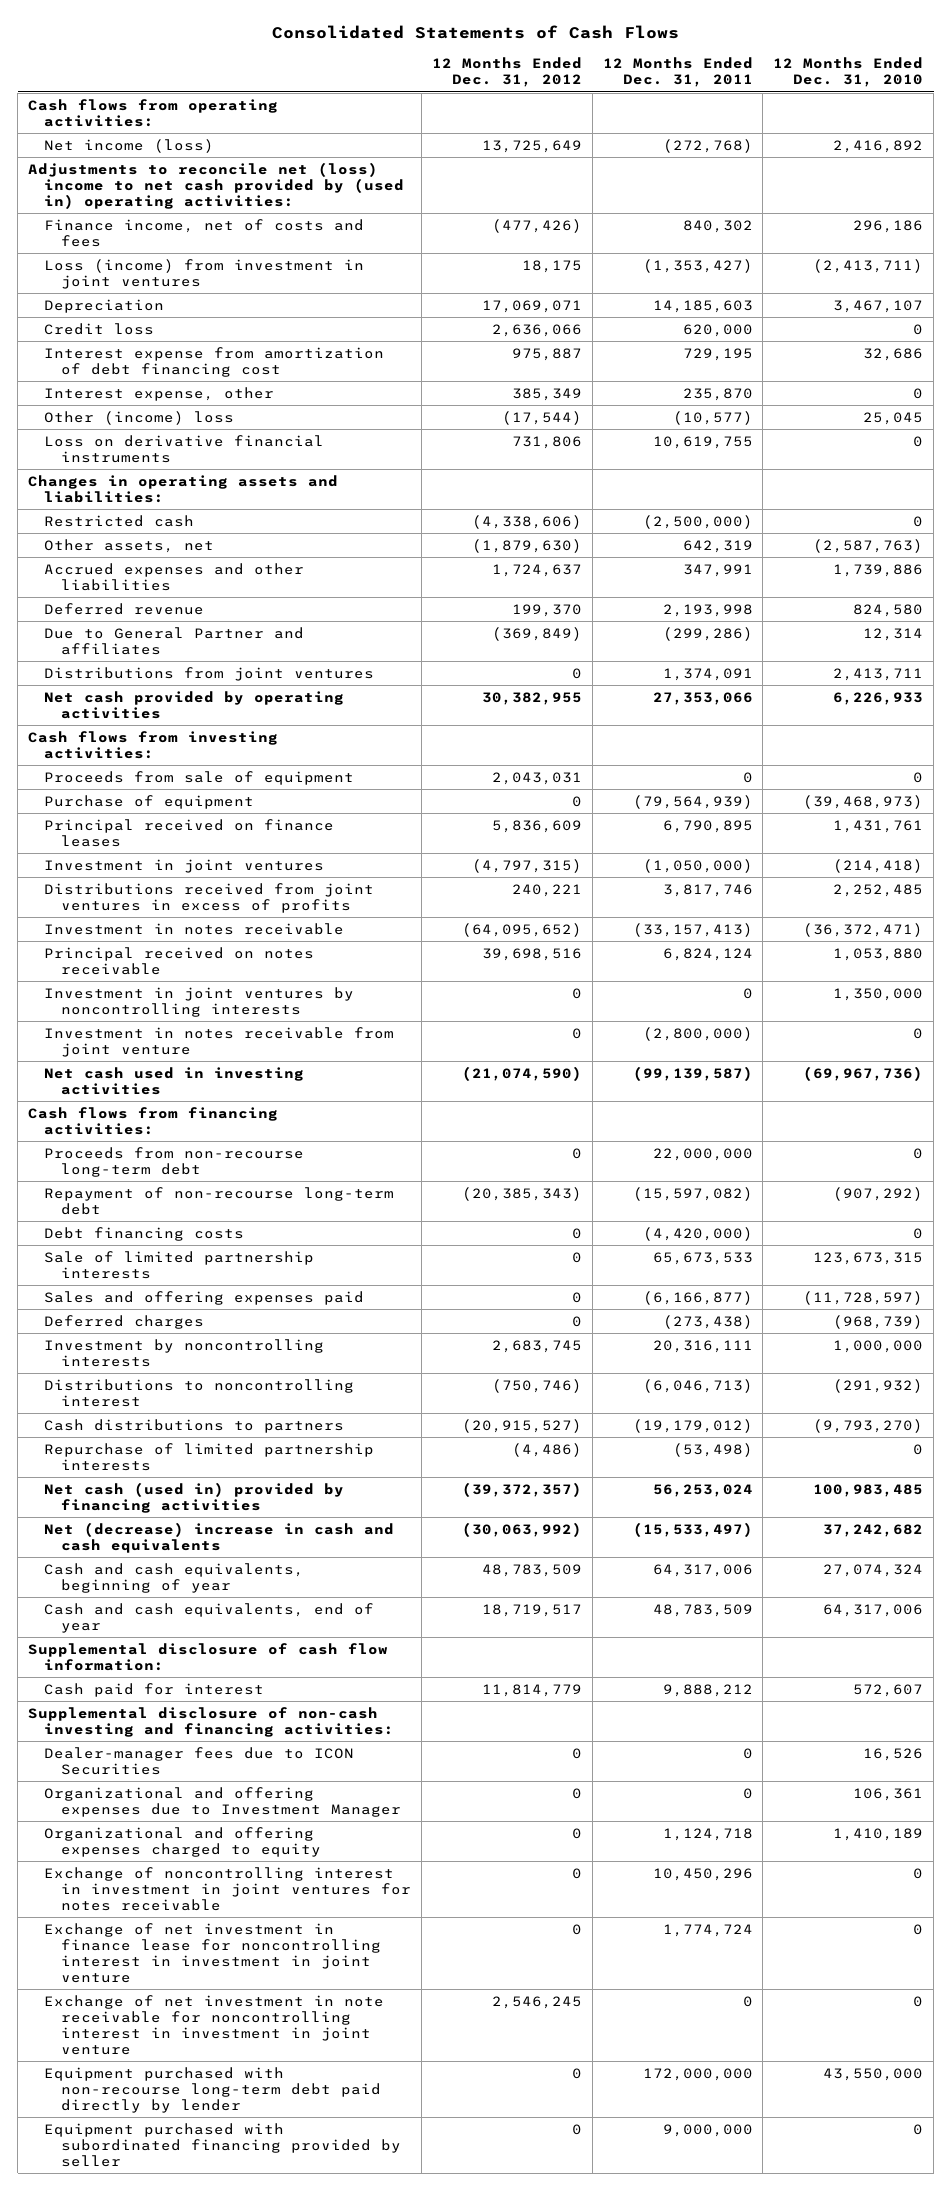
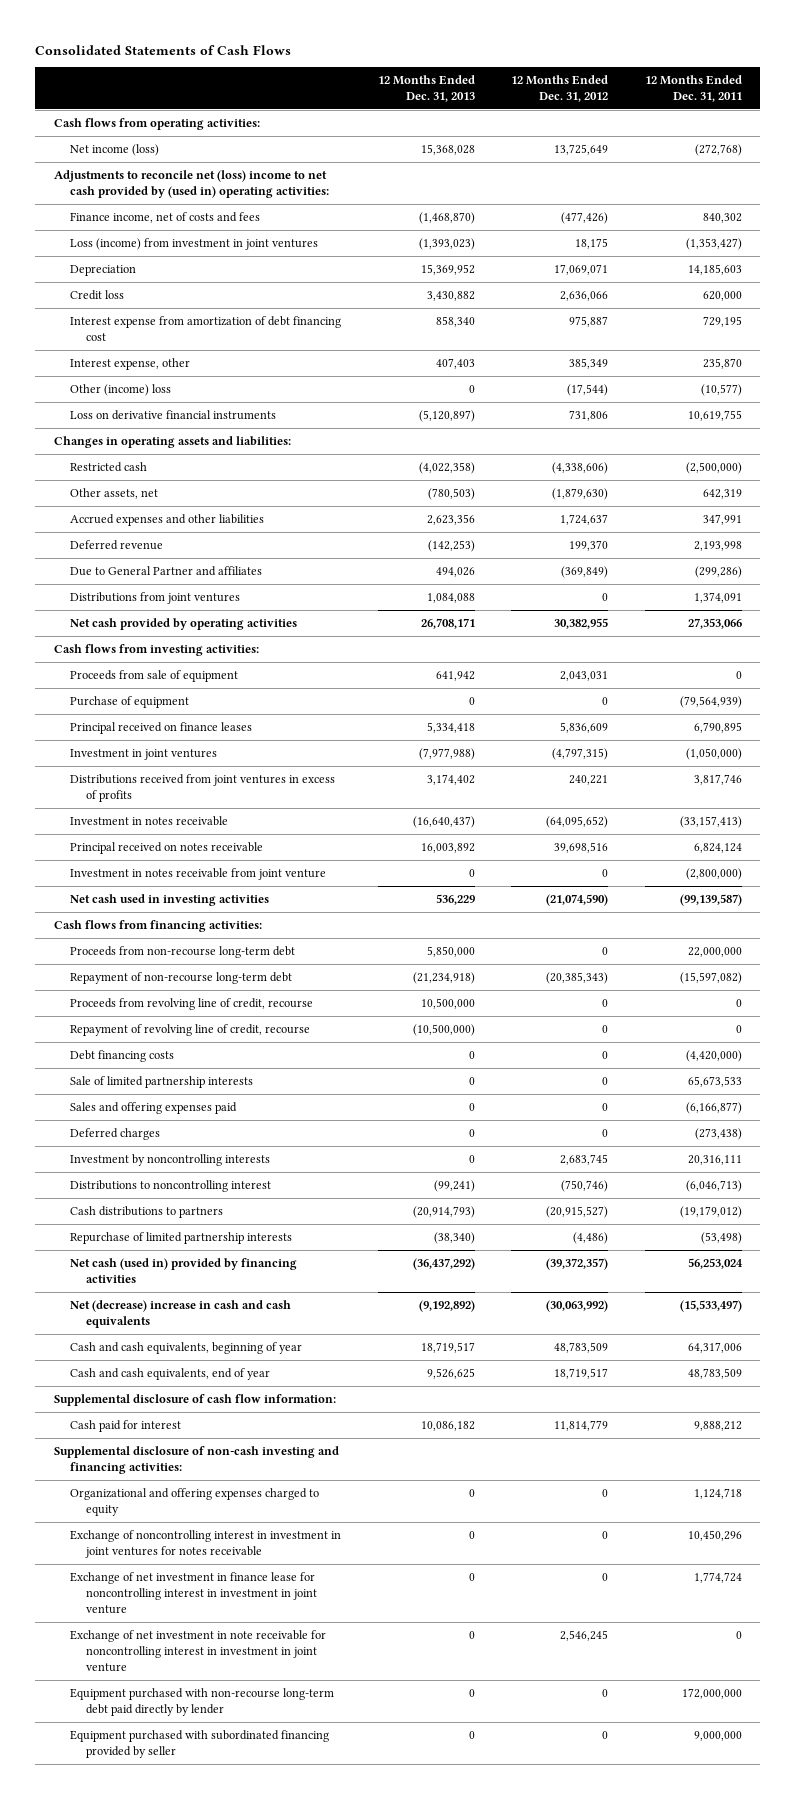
- | 12 Months Ended Dec. 31, 2012 | 12 Months Ended Dec. 31, 2011 | 12 Months Ended Dec. 31, 2010
+ | 12 Months Ended Dec. 31, 2013 | 12 Months Ended Dec. 31, 2012 | 12 Months Ended Dec. 31, 2011
- Investment in joint ventures by noncontrolling interests | 0 | 0 | 1,350,000
+ Proceeds from revolving line of credit, recourse | 10,500,000 | 0 | 0
+ Repayment of revolving line of credit, recourse | (10,500,000) | 0 | 0
- Dealer-manager fees due to ICON Securities | 0 | 0 | 16,526
- Organizational and offering expenses due to Investment Manager | 0 | 0 | 106,361

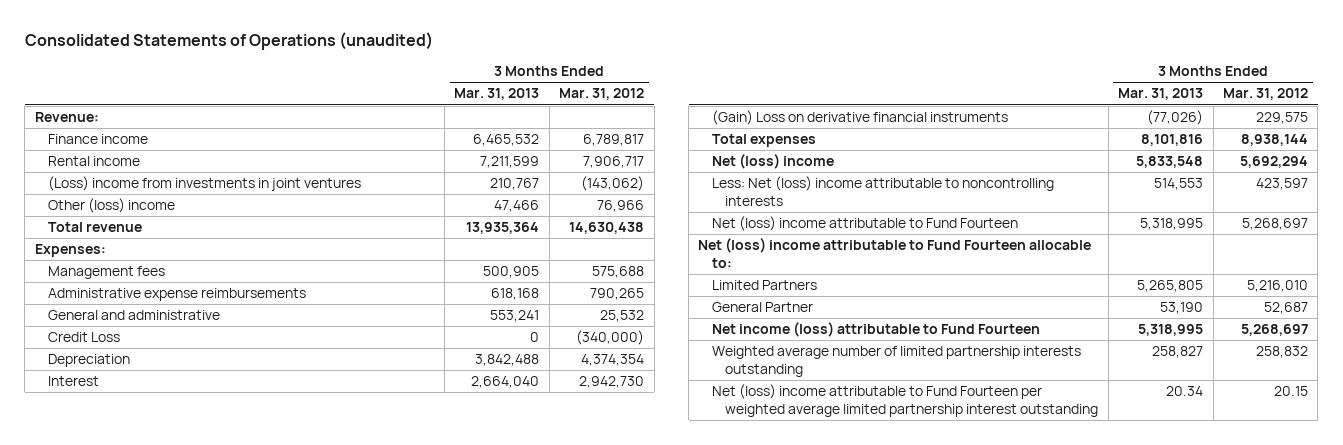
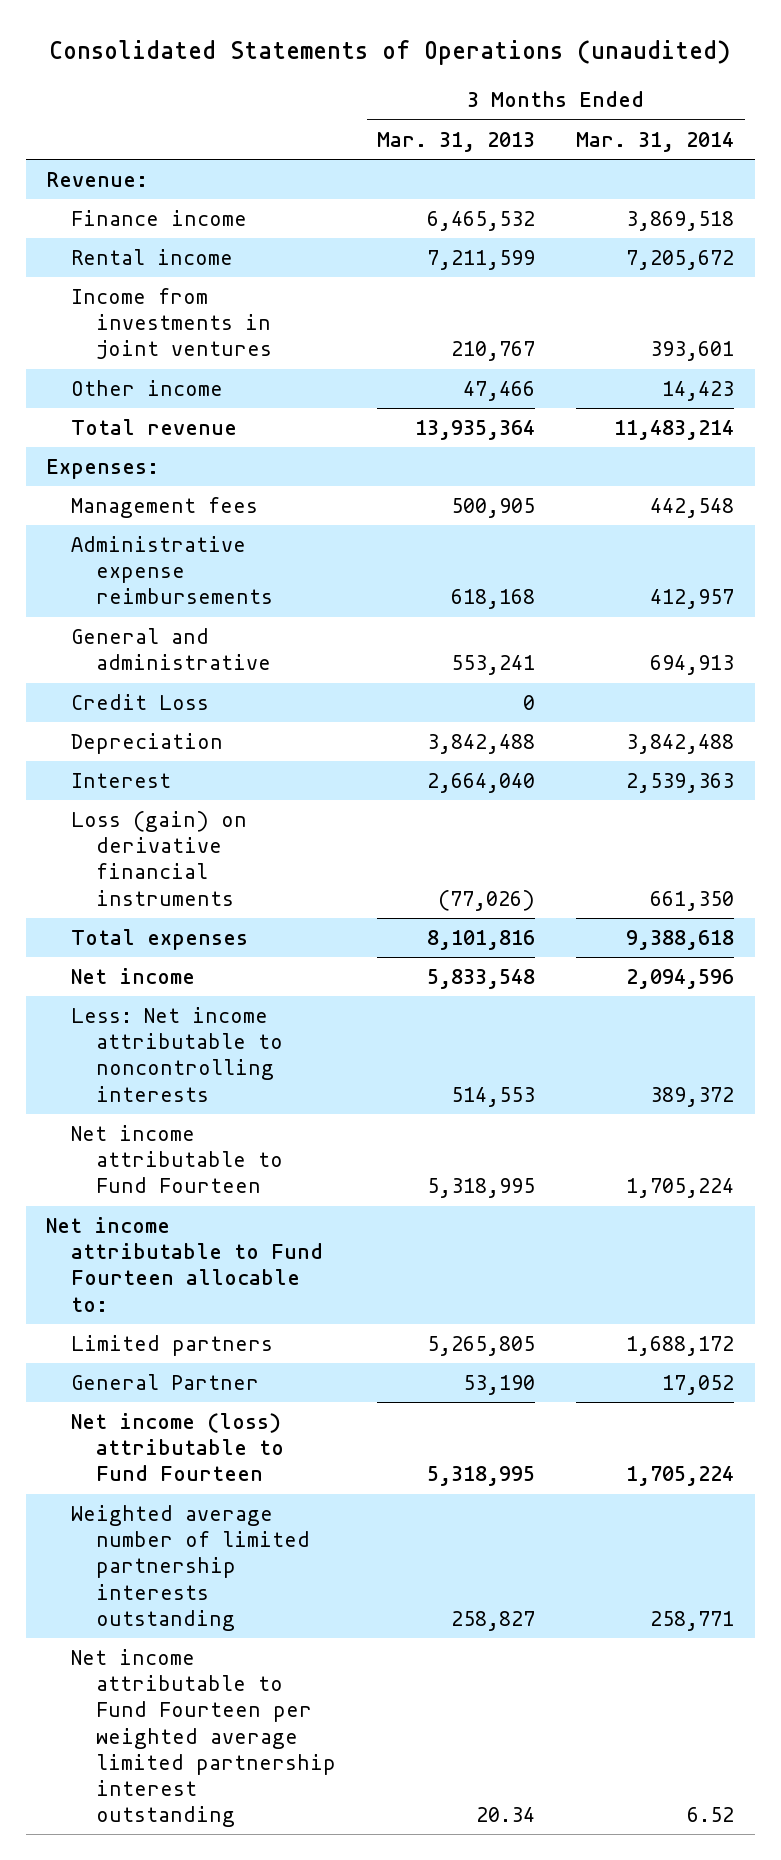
- | 3 Months Ended Mar. 31, 2013 | 3 Months Ended Mar. 31, 2012
+ | 3 Months Ended Mar. 31, 2013 | 3 Months Ended Mar. 31, 2014
- (Loss) income from investments in joint ventures | 210,767 | (143,062)
- Other (loss) income | 47,466 | 76,966
+ Income from investments in joint ventures | 210,767 | 393,601
+ Other income | 47,466 | 14,423
- (Gain) Loss on derivative financial instruments | (77,026) | 229,575
+ Loss (gain) on derivative financial instruments | (77,026) | 661,350
- Net (loss) income | 5,833,548 | 5,692,294
- Less: Net (loss) income attributable to noncontrolling interests | 514,553 | 423,597
- Net (loss) income attributable to Fund Fourteen | 5,318,995 | 5,268,697
- Net (loss) income attributable to Fund Fourteen allocable to:
- Limited Partners | 5,265,805 | 5,216,010
+ Net income | 5,833,548 | 2,094,596
+ Less: Net income attributable to noncontrolling interests | 514,553 | 389,372
+ Net income attributable to Fund Fourteen | 5,318,995 | 1,705,224
+ Net income attributable to Fund Fourteen allocable to:
+ Limited partners | 5,265,805 | 1,688,172
- Net (loss) income attributable to Fund Fourteen per weighted average limited partnership interest outstanding | 20.34 | 20.15
+ Net income attributable to Fund Fourteen per weighted average limited partnership interest outstanding | 20.34 | 6.52

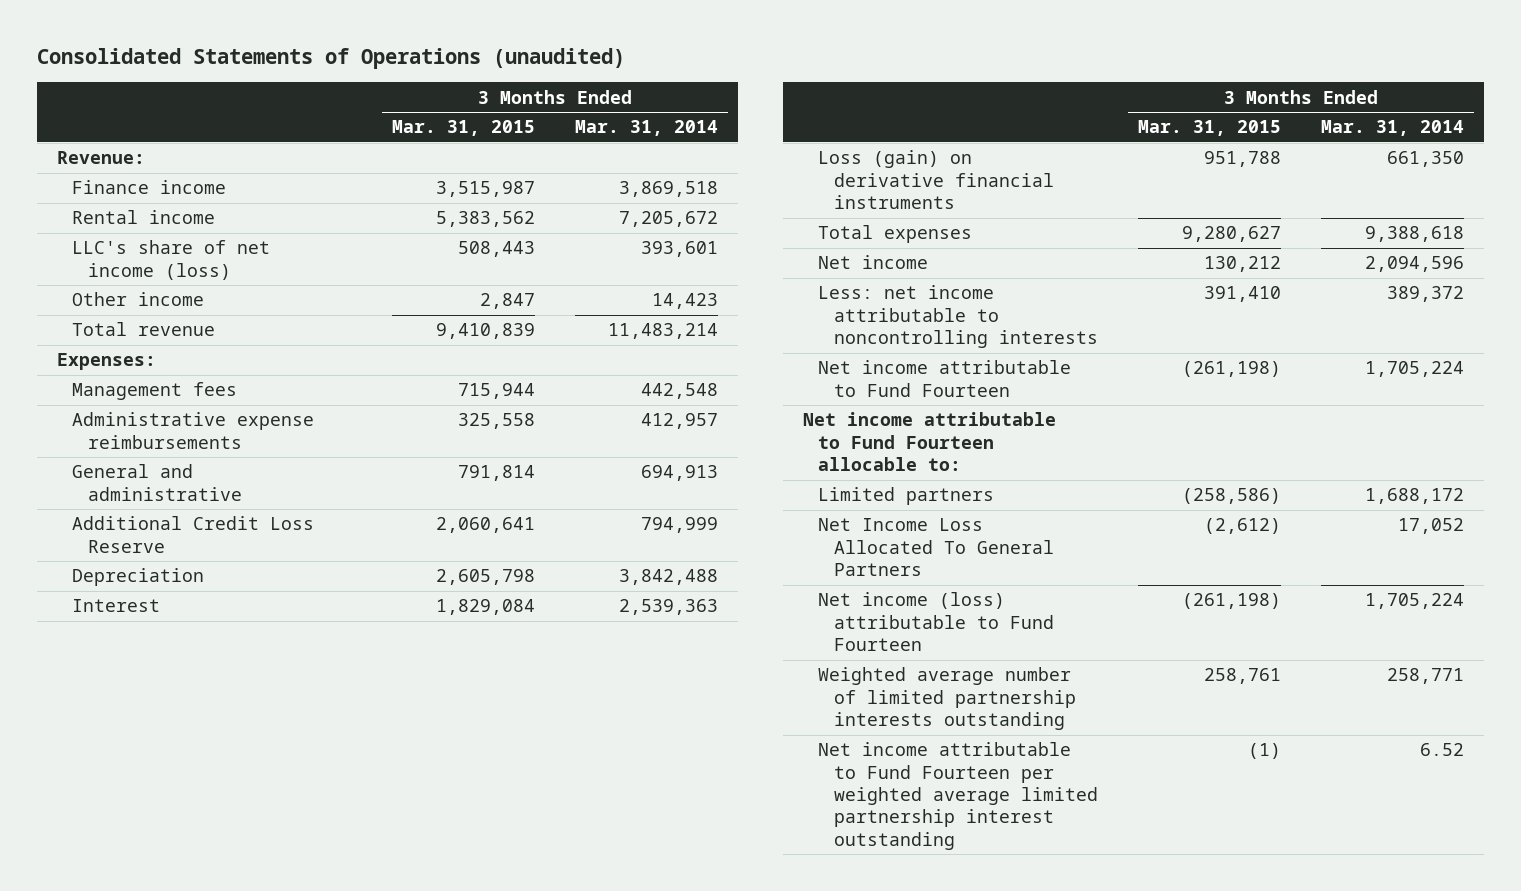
- | 3 Months Ended Mar. 31, 2013 | 3 Months Ended Mar. 31, 2014
+ | 3 Months Ended Mar. 31, 2015 | 3 Months Ended Mar. 31, 2014
- Income from investments in joint ventures | 210,767 | 393,601
+ LLC's share of net income (loss) | 508,443 | 393,601
- Credit Loss | 0 |
+ Additional Credit Loss Reserve | 2,060,641 | 794,999
- Less: Net income attributable to noncontrolling interests | 514,553 | 389,372
+ Less: net income attributable to noncontrolling interests | 391,410 | 389,372
- General Partner | 53,190 | 17,052
+ Net Income Loss Allocated To General Partners | (2,612) | 17,052

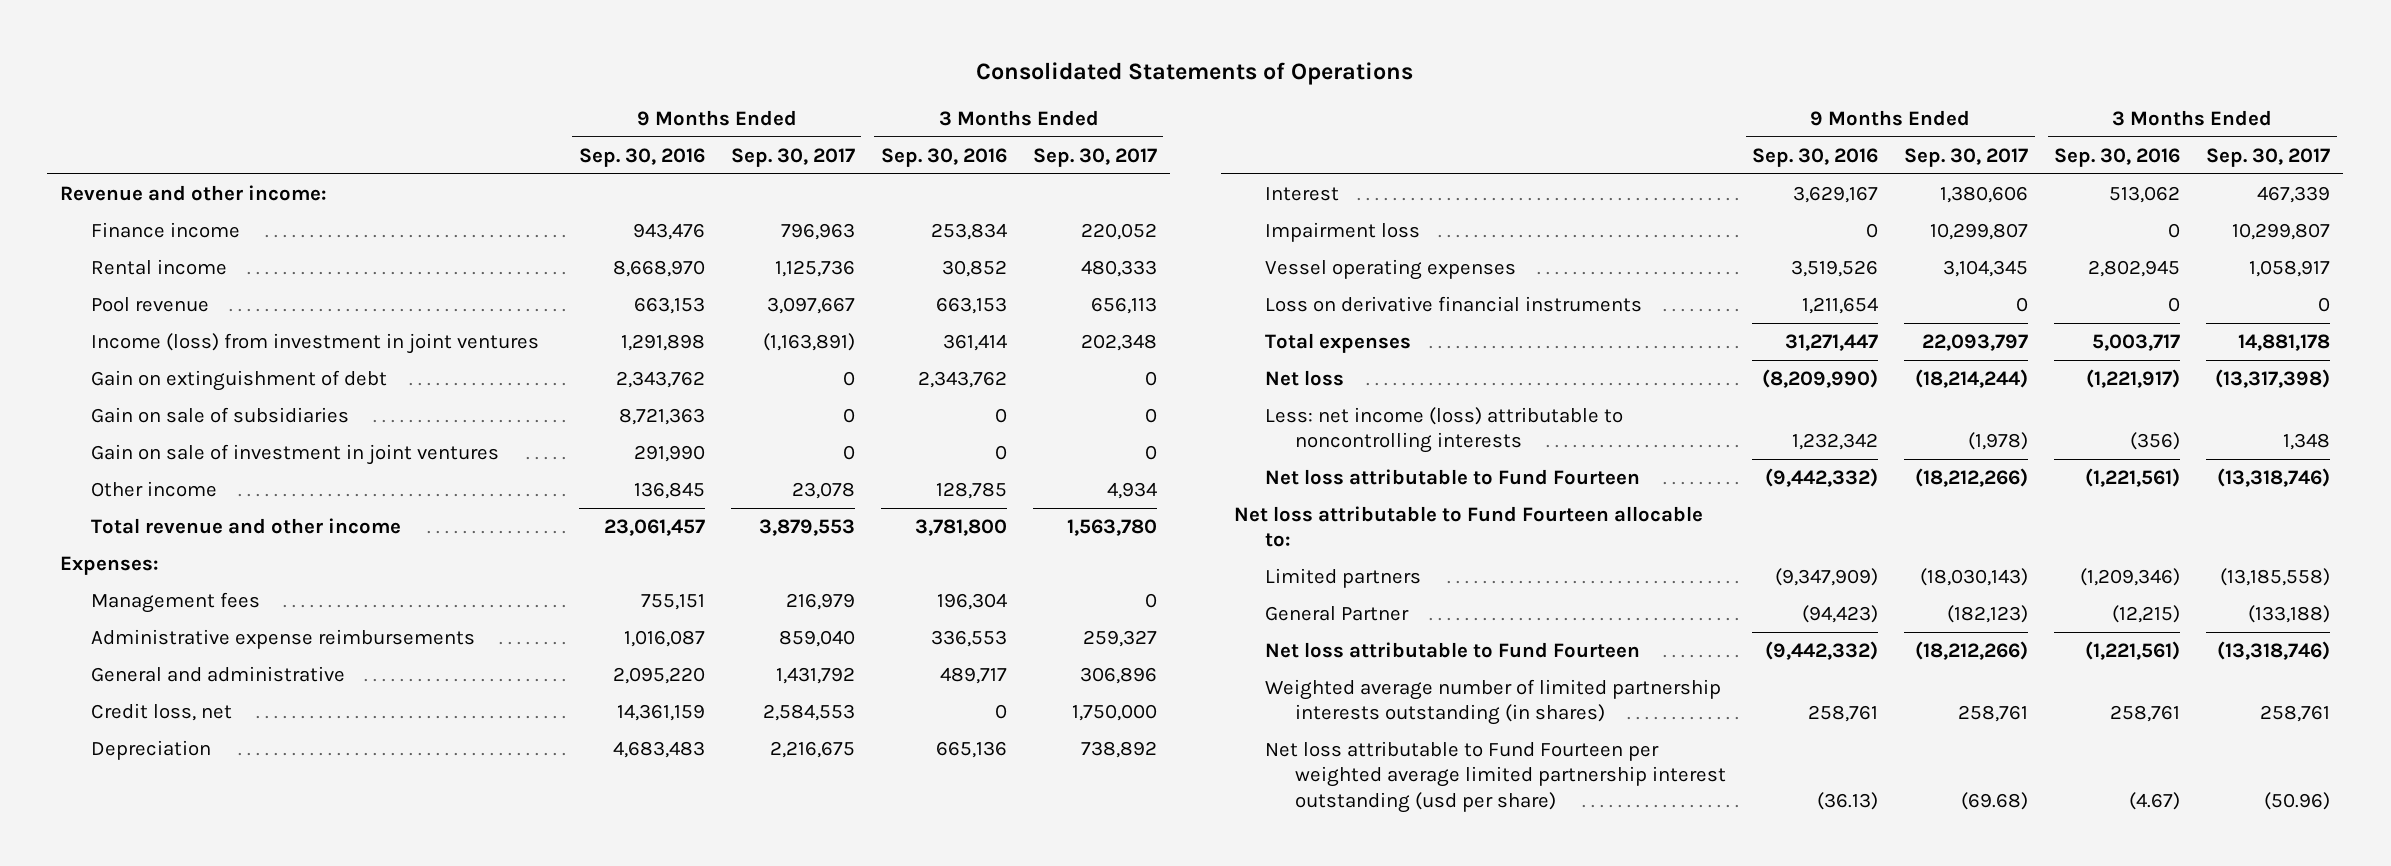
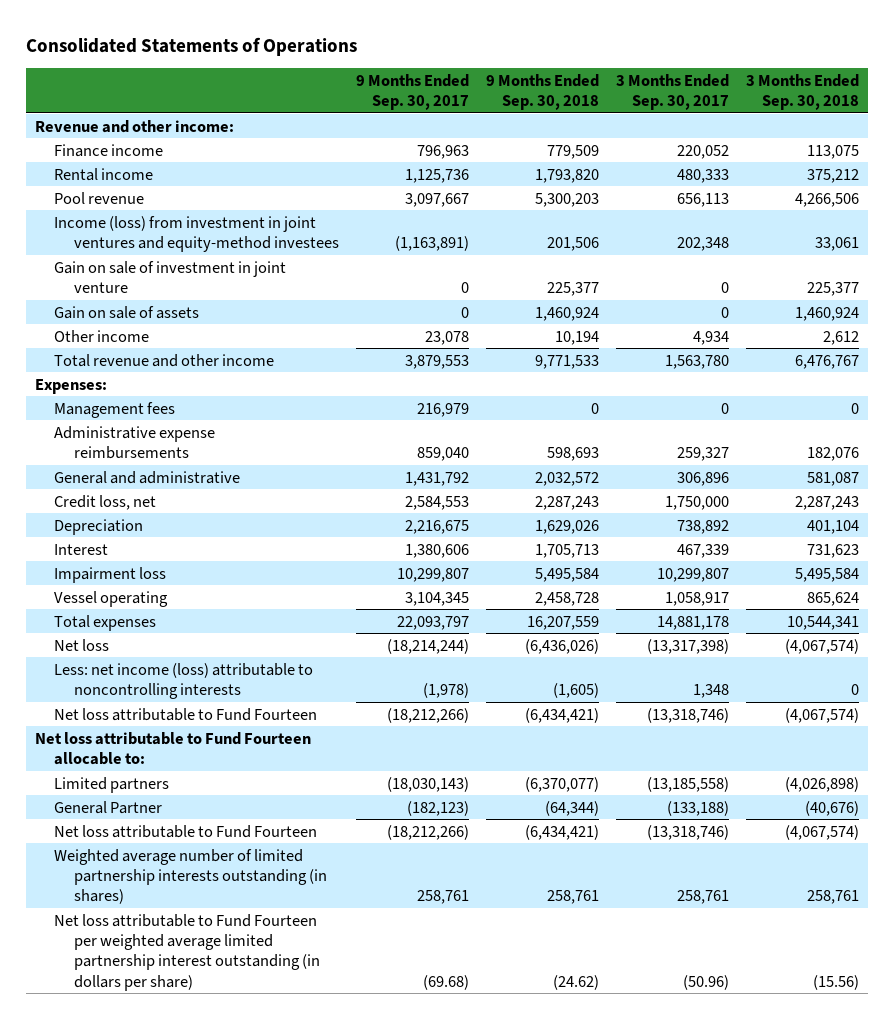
- | 9 Months Ended Sep. 30, 2016 | 9 Months Ended Sep. 30, 2017 | 3 Months Ended Sep. 30, 2016 | 3 Months Ended Sep. 30, 2017
+ | 9 Months Ended Sep. 30, 2017 | 9 Months Ended Sep. 30, 2018 | 3 Months Ended Sep. 30, 2017 | 3 Months Ended Sep. 30, 2018
- Income (loss) from investment in joint ventures | 1,291,898 | (1,163,891) | 361,414 | 202,348
- Gain on extinguishment of debt | 2,343,762 | 0 | 2,343,762 | 0
- Gain on sale of subsidiaries | 8,721,363 | 0 | 0 | 0
- Gain on sale of investment in joint ventures | 291,990 | 0 | 0 | 0
+ Income (loss) from investment in joint ventures and equity-method investees | (1,163,891) | 201,506 | 202,348 | 33,061
+ Gain on sale of investment in joint venture | 0 | 225,377 | 0 | 225,377
+ Gain on sale of assets | 0 | 1,460,924 | 0 | 1,460,924
- Vessel operating expenses | 3,519,526 | 3,104,345 | 2,802,945 | 1,058,917
- Loss on derivative financial instruments | 1,211,654 | 0 | 0 | 0
+ Vessel operating | 3,104,345 | 2,458,728 | 1,058,917 | 865,624
- Net loss attributable to Fund Fourteen per weighted average limited partnership interest outstanding (usd per share) | (36.13) | (69.68) | (4.67) | (50.96)
+ Net loss attributable to Fund Fourteen per weighted average limited partnership interest outstanding (in dollars per share) | (69.68) | (24.62) | (50.96) | (15.56)

